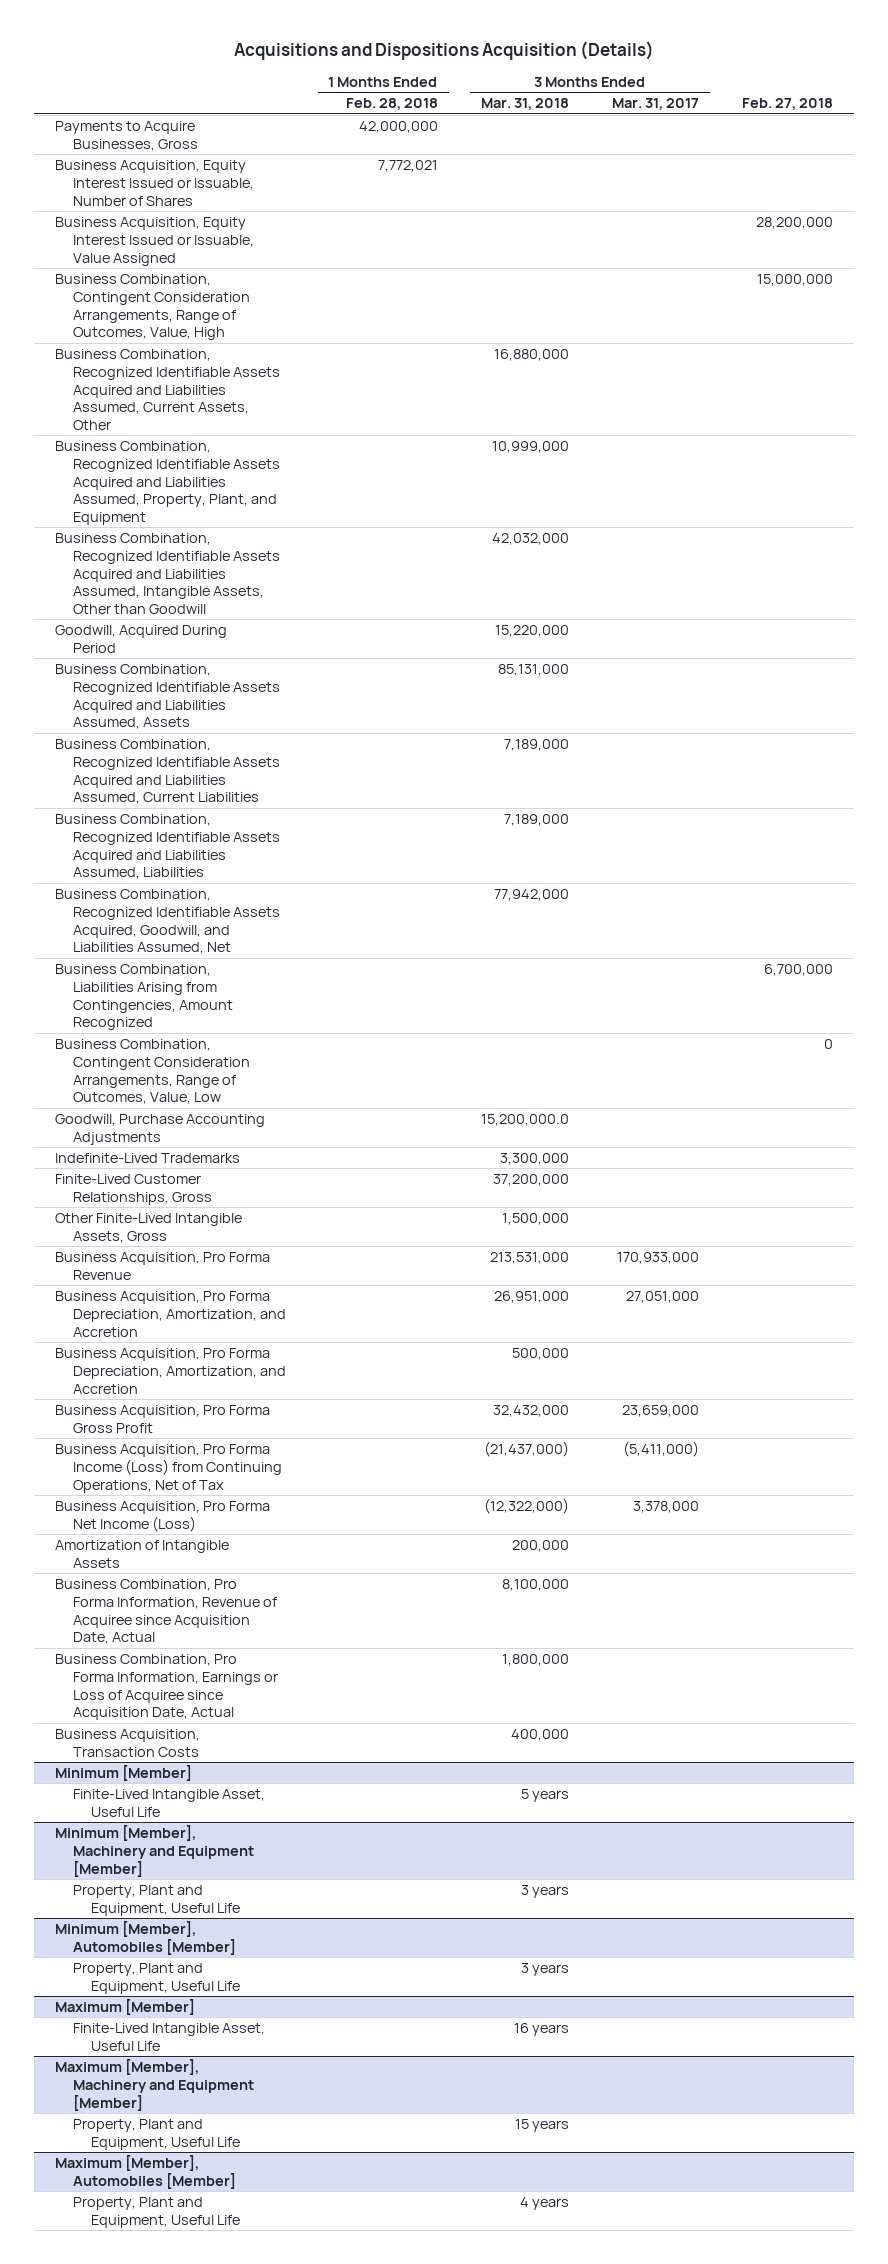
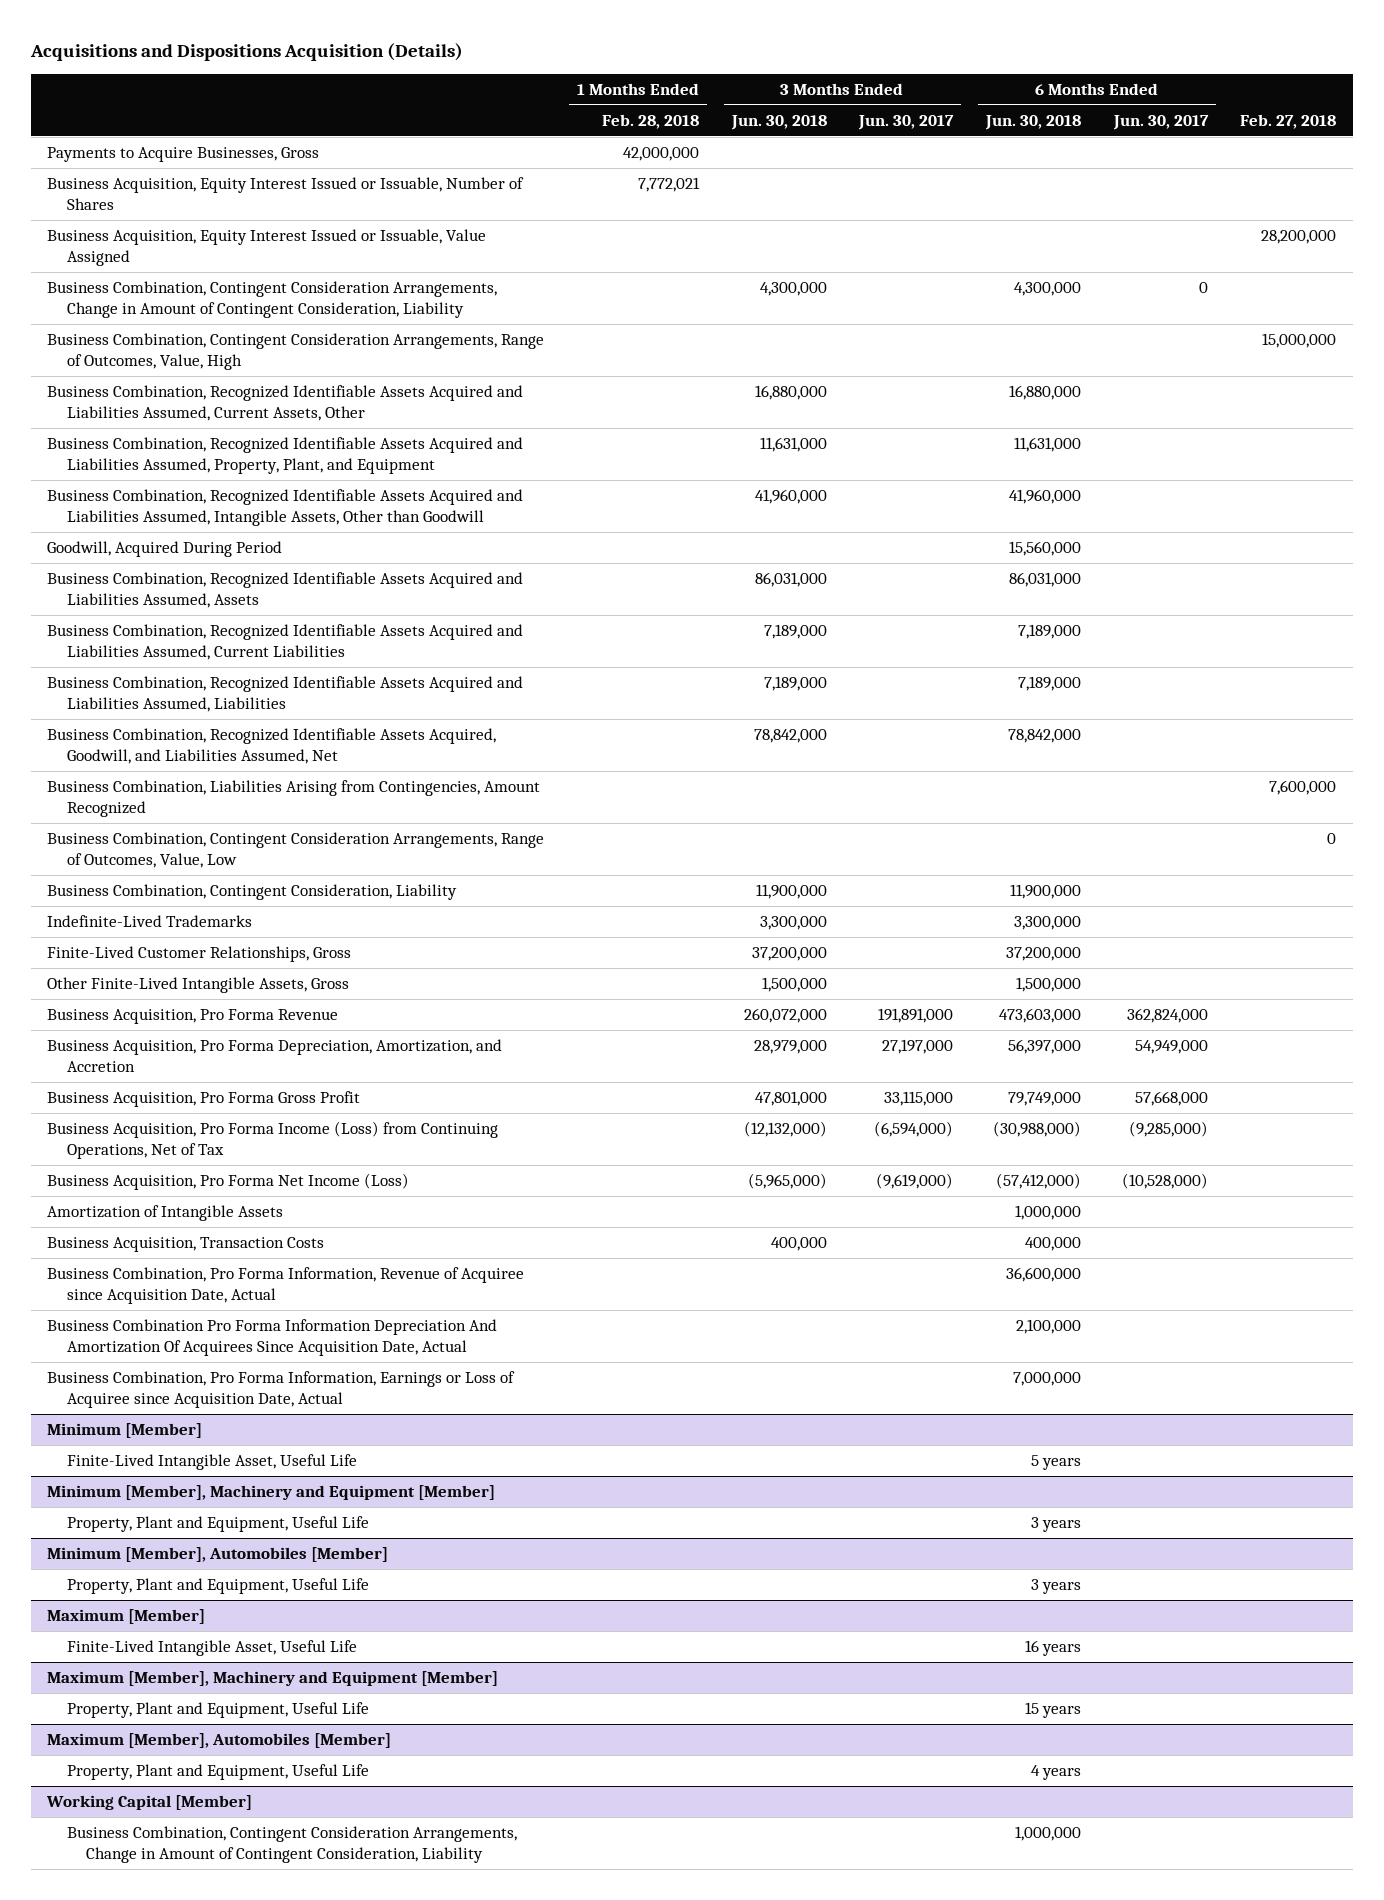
- | 1 Months Ended Feb. 28, 2018 | 3 Months Ended Mar. 31, 2018 | 3 Months Ended Mar. 31, 2017 | Feb. 27, 2018
+ | 1 Months Ended Feb. 28, 2018 | 3 Months Ended Jun. 30, 2018 | 3 Months Ended Jun. 30, 2017 | 6 Months Ended Jun. 30, 2018 | 6 Months Ended Jun. 30, 2017 | Feb. 27, 2018
+ Business Combination, Contingent Consideration Arrangements, Change in Amount of Contingent Consideration, Liability | | 4,300,000 | | 4,300,000 | 0 |
- Business Combination, Liabilities Arising from Contingencies, Amount Recognized | | | | 6,700,000
+ Business Combination, Liabilities Arising from Contingencies, Amount Recognized | | | | | | 7,600,000
- Goodwill, Purchase Accounting Adjustments | | 15,200,000.0 | |
+ Business Combination, Contingent Consideration, Liability | | 11,900,000 | | 11,900,000 | |
- Business Acquisition, Pro Forma Depreciation, Amortization, and Accretion | | 500,000 | |
moved up: Business Acquisition, Transaction Costs | | 400,000 | | 400,000 | |
+ Business Combination Pro Forma Information Depreciation And Amortization Of Acquirees Since Acquisition Date, Actual | | | | 2,100,000 | |
+ Working Capital [Member]
+ Business Combination, Contingent Consideration Arrangements, Change in Amount of Contingent Consideration, Liability | | | | 1,000,000 | |

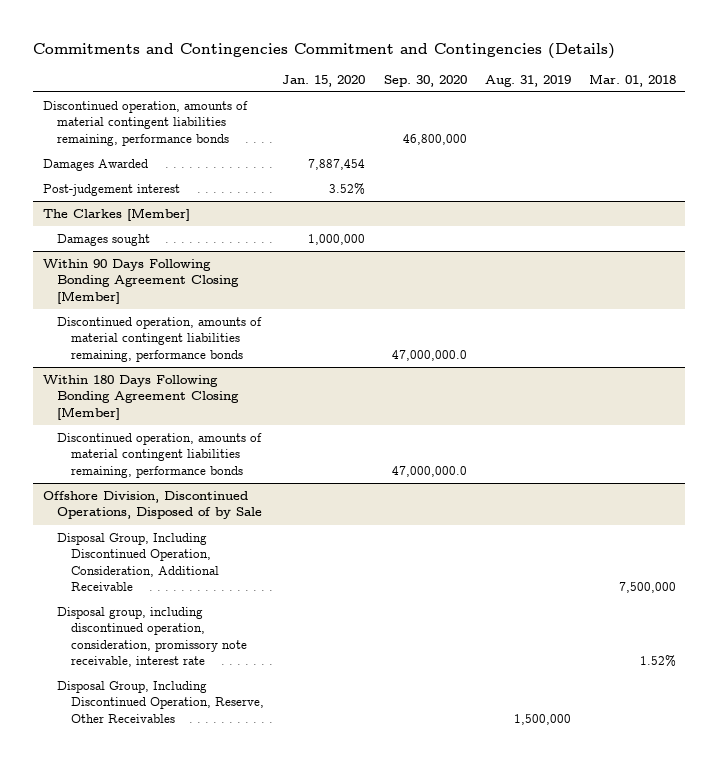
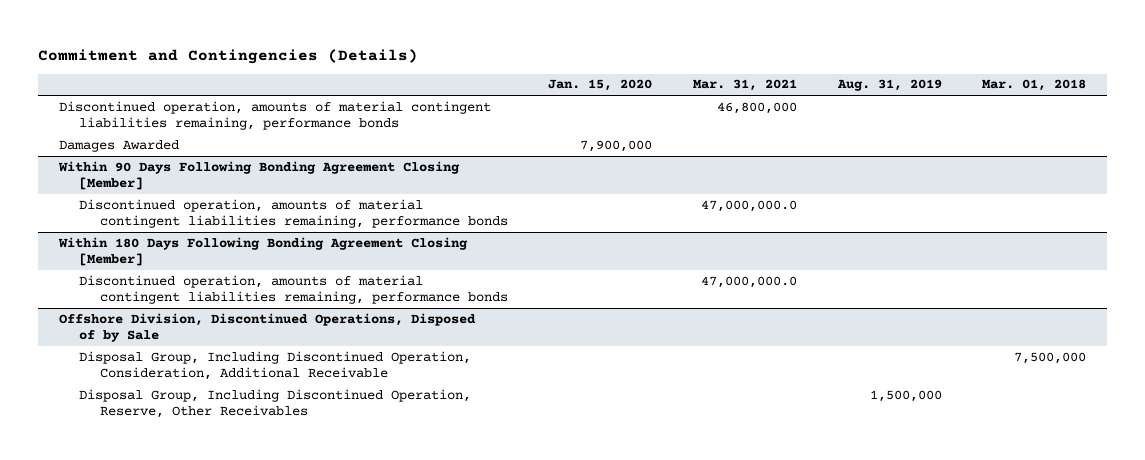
- Commitments and Contingencies Commitment and Contingencies (Details)
+ Commitment and Contingencies (Details)
- | Jan. 15, 2020 | Sep. 30, 2020 | Aug. 31, 2019 | Mar. 01, 2018
+ | Jan. 15, 2020 | Mar. 31, 2021 | Aug. 31, 2019 | Mar. 01, 2018
- Damages Awarded | 7,887,454 | | |
- Post-judgement interest | 3.52% | | |
- The Clarkes [Member]
- Damages sought | 1,000,000 | | |
+ Damages Awarded | 7,900,000 | | |
@ Offshore Division, Discontinued Operations, Disposed of by Sale
- Disposal group, including discontinued operation, consideration, promissory note receivable, interest rate | | | | 1.52%

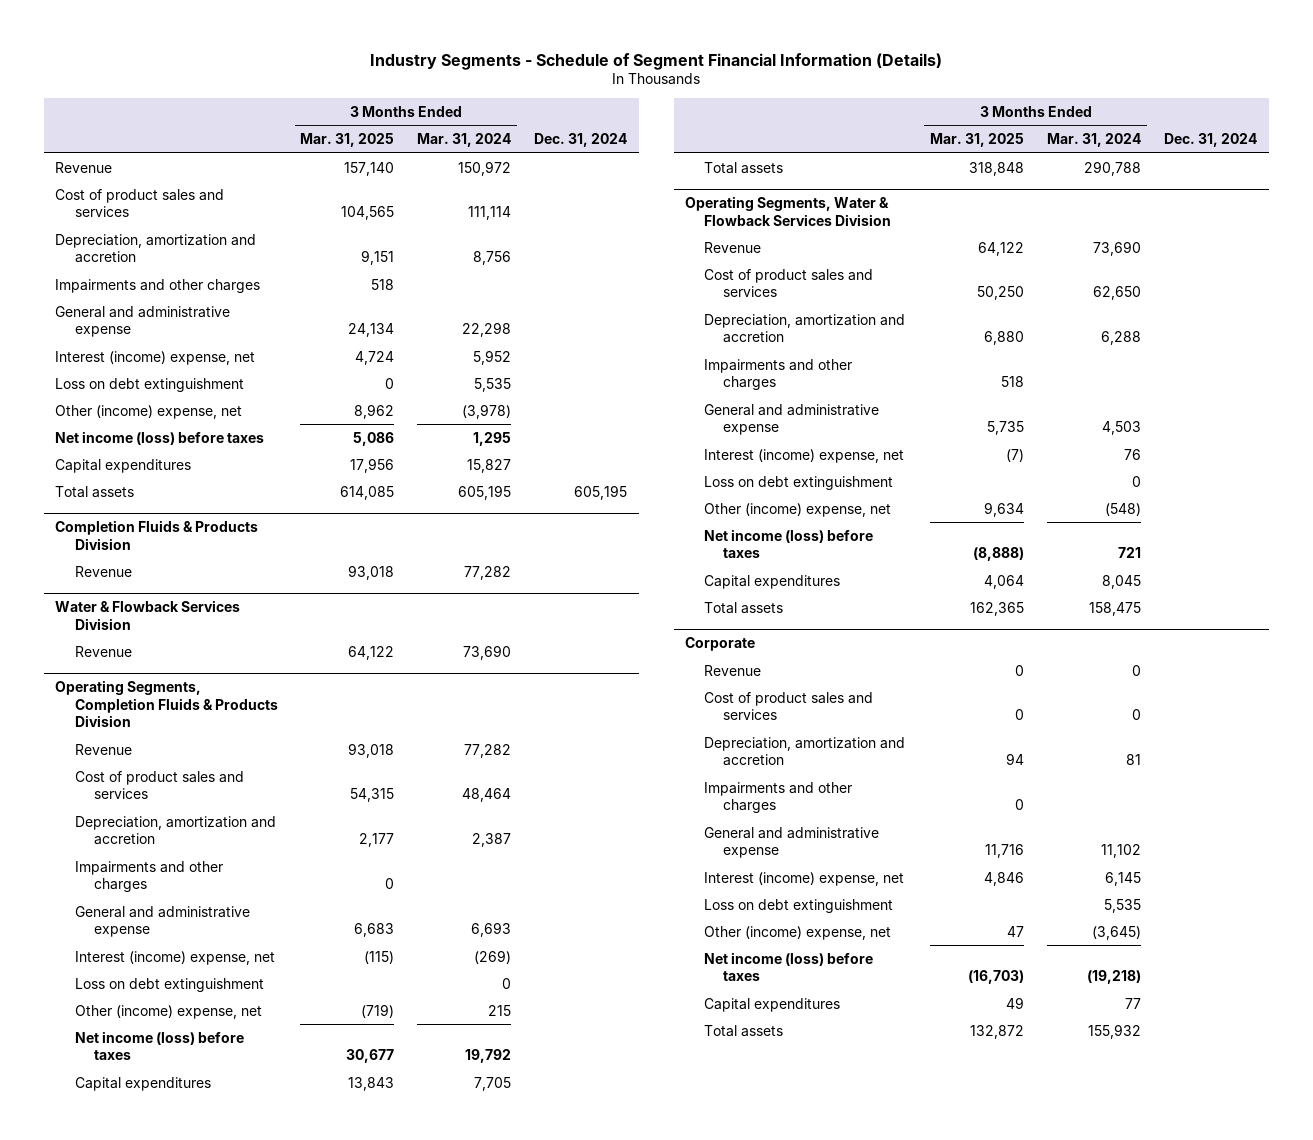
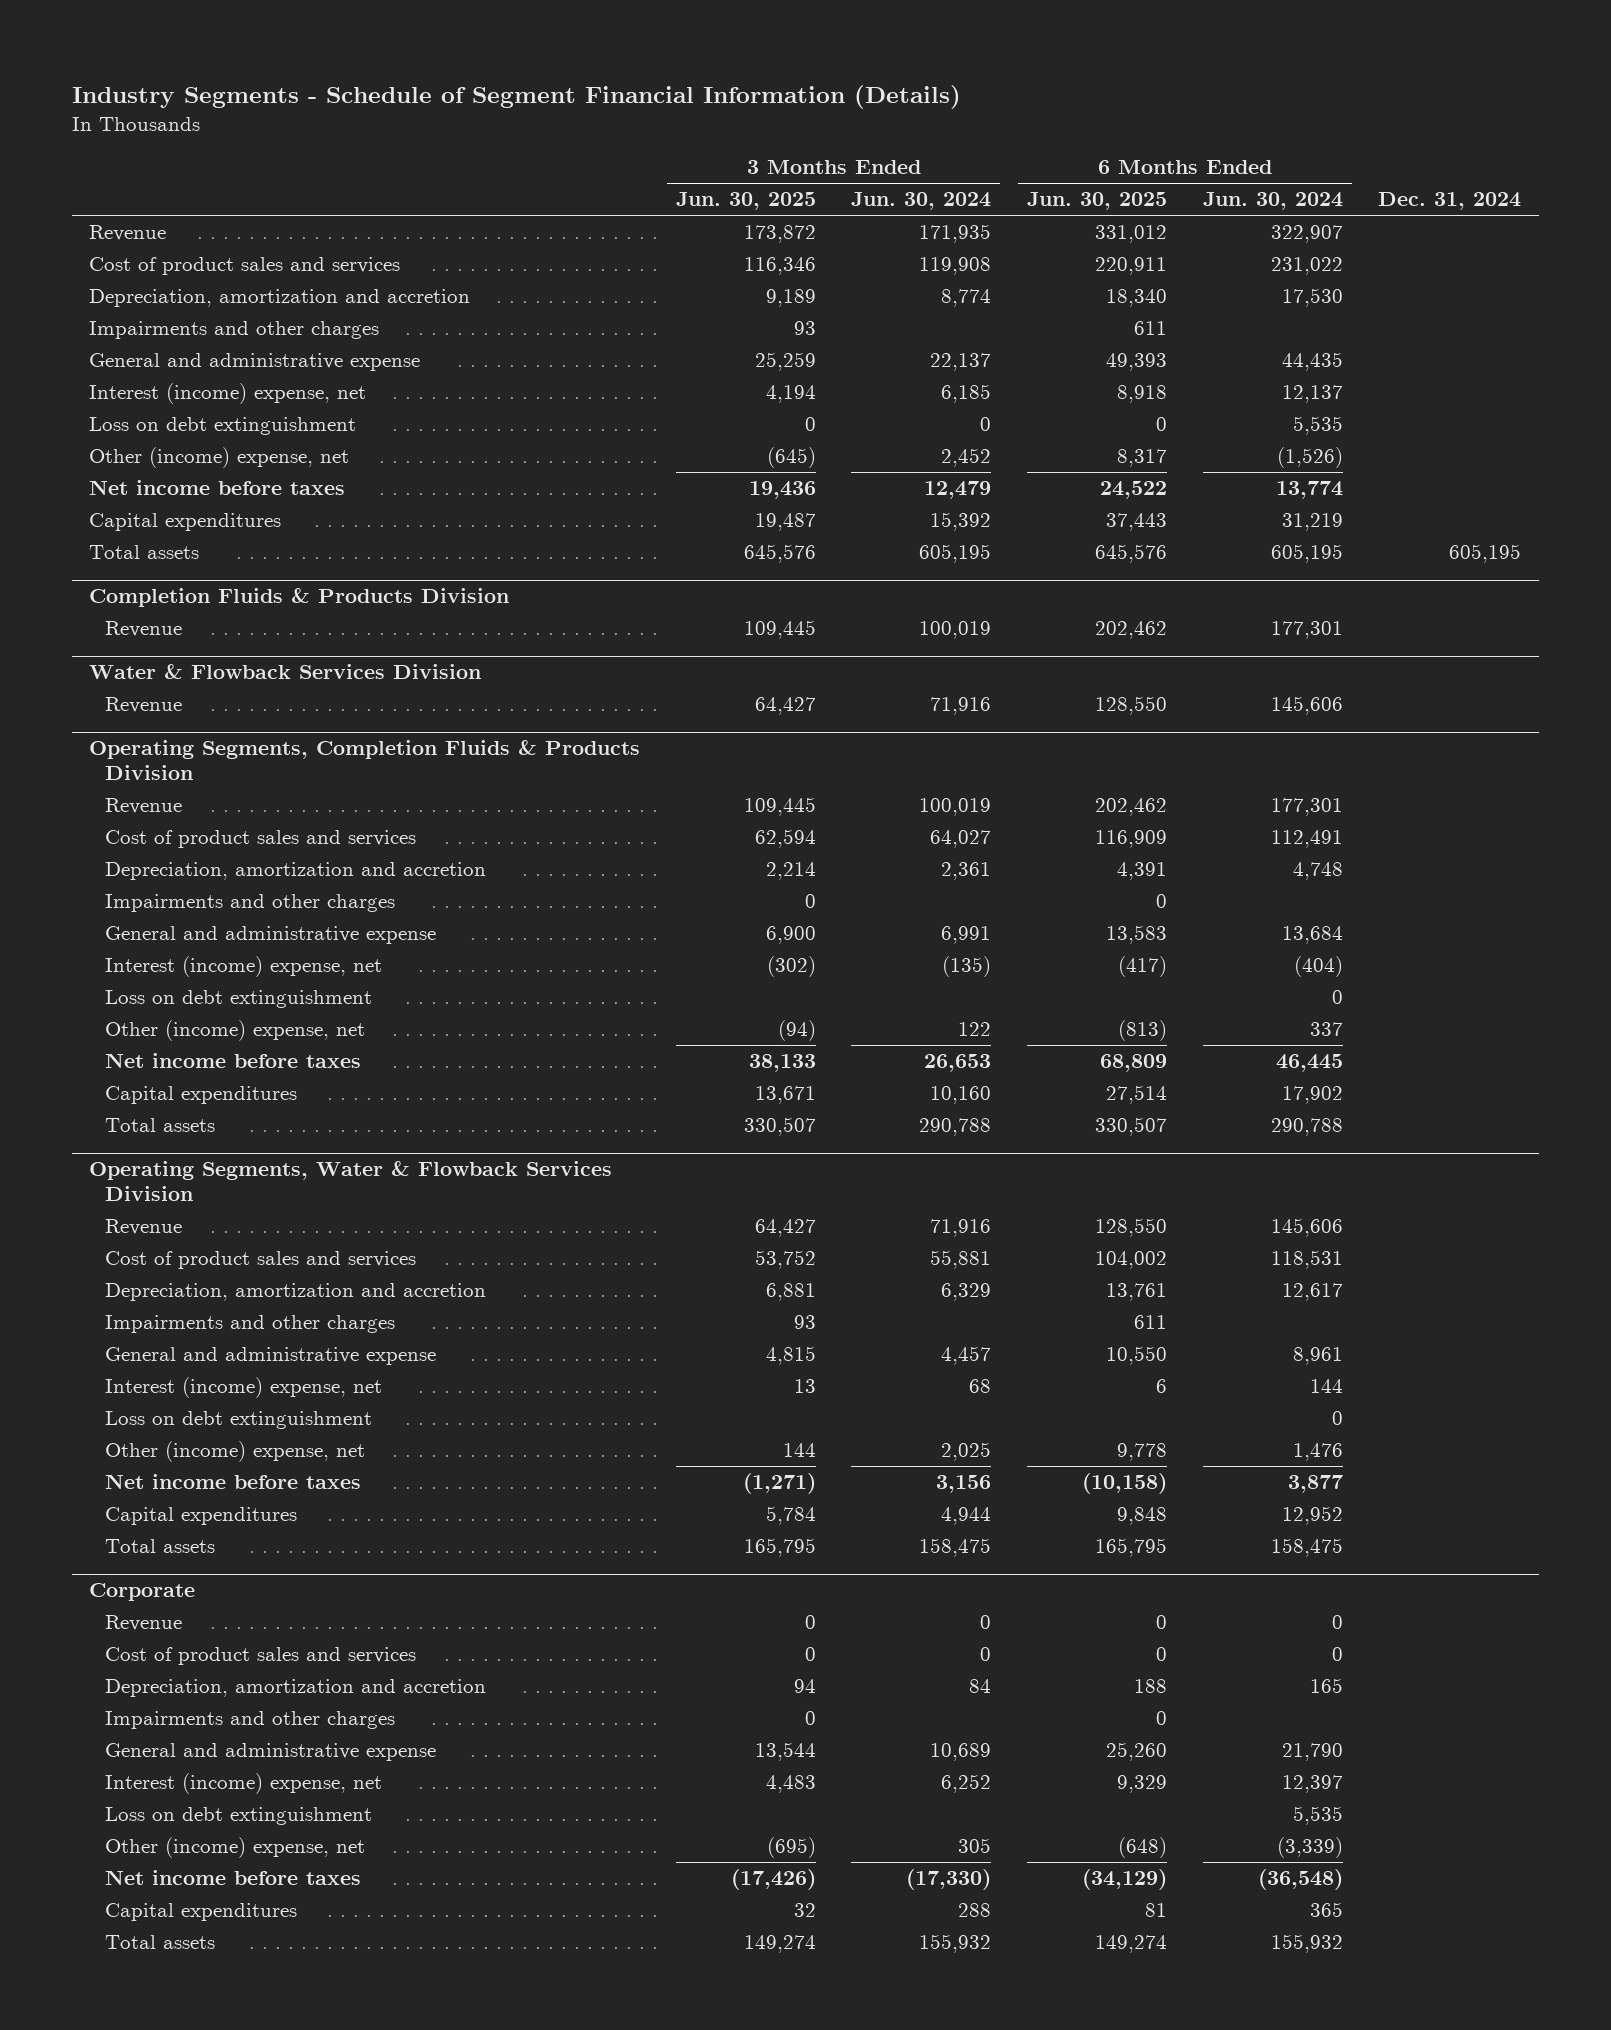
- | 3 Months Ended Mar. 31, 2025 | 3 Months Ended Mar. 31, 2024 | Dec. 31, 2024
+ | 3 Months Ended Jun. 30, 2025 | 3 Months Ended Jun. 30, 2024 | 6 Months Ended Jun. 30, 2025 | 6 Months Ended Jun. 30, 2024 | Dec. 31, 2024
- Net income (loss) before taxes | 5,086 | 1,295 |
+ Net income before taxes | 19,436 | 12,479 | 24,522 | 13,774 |
@ Operating Segments, Completion Fluids & Products Division
- Net income (loss) before taxes | 30,677 | 19,792 |
+ Net income before taxes | 38,133 | 26,653 | 68,809 | 46,445 |
@ Operating Segments, Water & Flowback Services Division
- Net income (loss) before taxes | (8,888) | 721 |
+ Net income before taxes | (1,271) | 3,156 | (10,158) | 3,877 |
@ Corporate
- Net income (loss) before taxes | (16,703) | (19,218) |
+ Net income before taxes | (17,426) | (17,330) | (34,129) | (36,548) |

